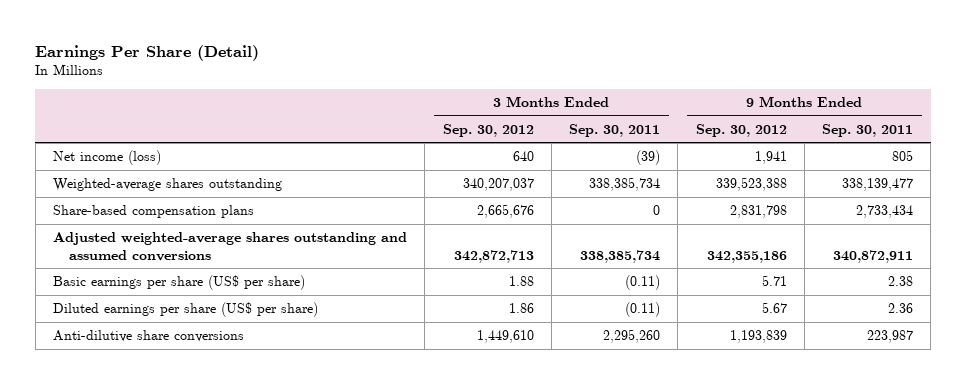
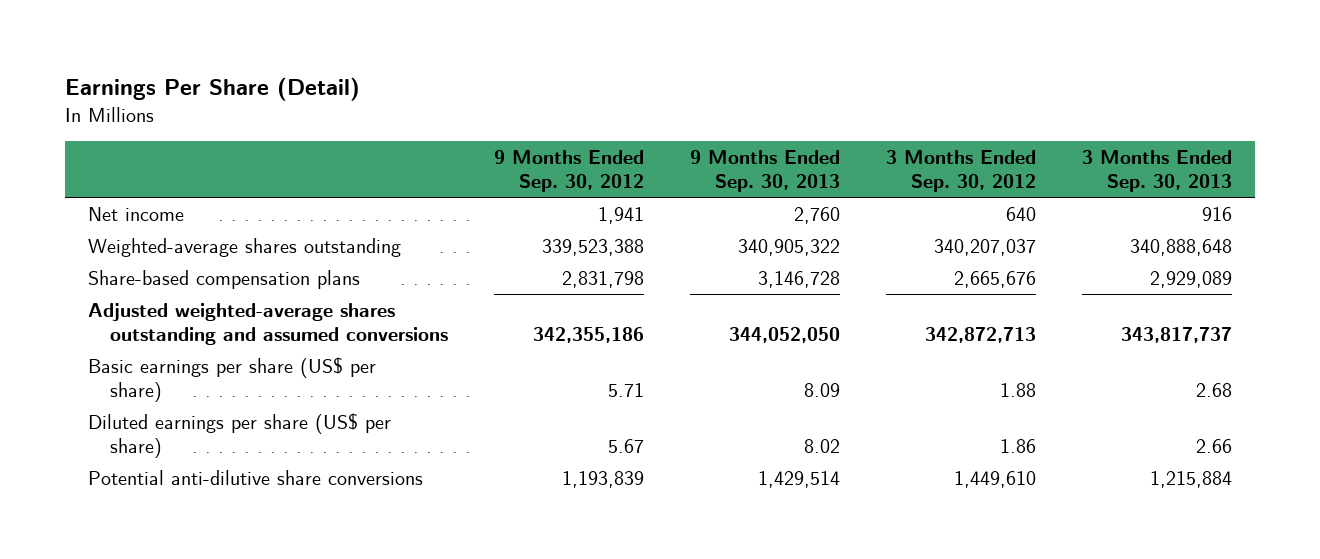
- | 3 Months Ended Sep. 30, 2012 | 3 Months Ended Sep. 30, 2011 | 9 Months Ended Sep. 30, 2012 | 9 Months Ended Sep. 30, 2011
+ | 9 Months Ended Sep. 30, 2012 | 9 Months Ended Sep. 30, 2013 | 3 Months Ended Sep. 30, 2012 | 3 Months Ended Sep. 30, 2013
- Net income (loss) | 640 | (39) | 1,941 | 805
+ Net income | 1,941 | 2,760 | 640 | 916
- Anti-dilutive share conversions | 1,449,610 | 2,295,260 | 1,193,839 | 223,987
+ Potential anti-dilutive share conversions | 1,193,839 | 1,429,514 | 1,449,610 | 1,215,884

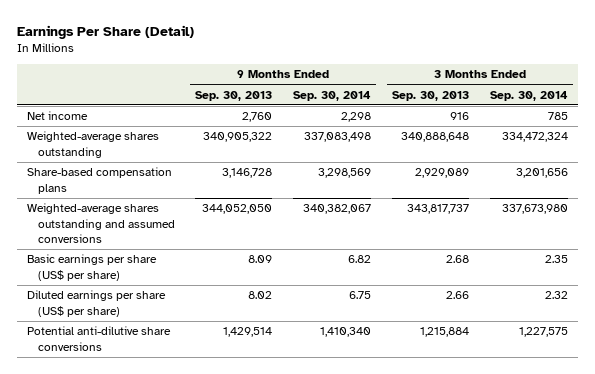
- | 9 Months Ended Sep. 30, 2012 | 9 Months Ended Sep. 30, 2013 | 3 Months Ended Sep. 30, 2012 | 3 Months Ended Sep. 30, 2013
+ | 9 Months Ended Sep. 30, 2013 | 9 Months Ended Sep. 30, 2014 | 3 Months Ended Sep. 30, 2013 | 3 Months Ended Sep. 30, 2014
- Adjusted weighted-average shares outstanding and assumed conversions | 342,355,186 | 344,052,050 | 342,872,713 | 343,817,737
+ Weighted-average shares outstanding and assumed conversions | 344,052,050 | 340,382,067 | 343,817,737 | 337,673,980

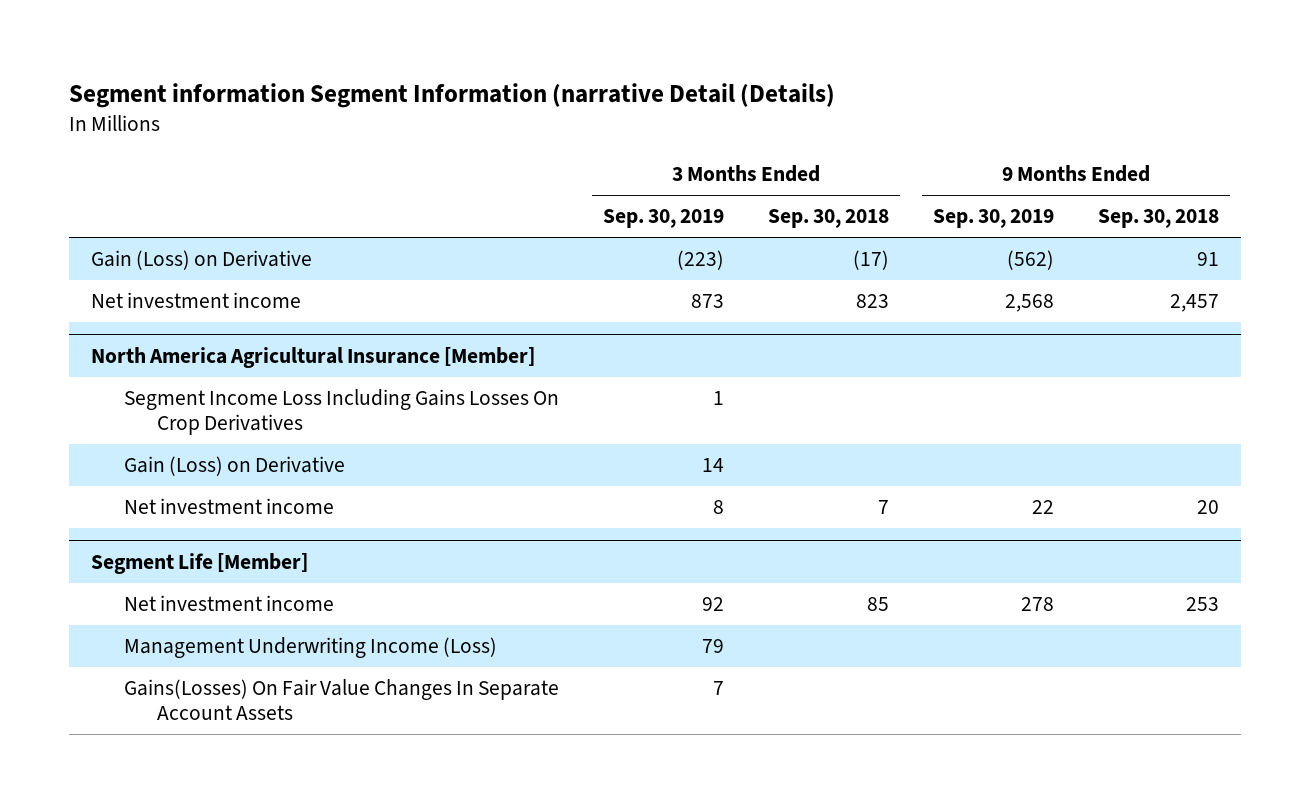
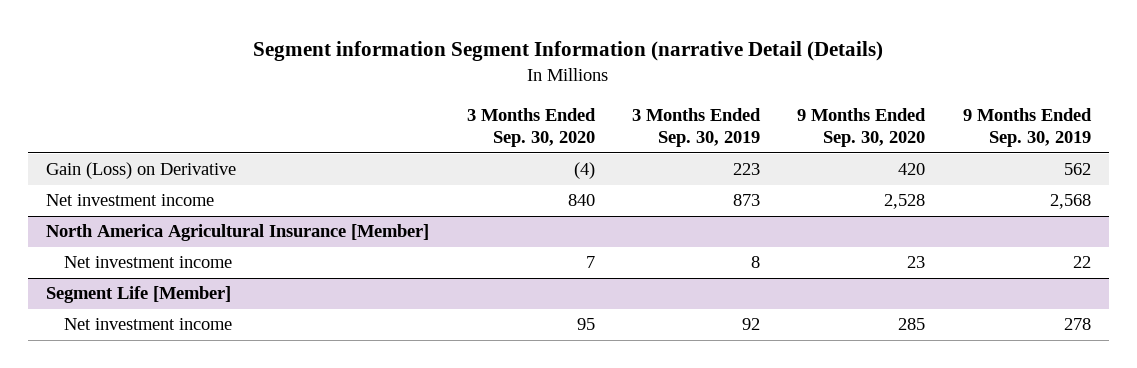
- | 3 Months Ended Sep. 30, 2019 | 3 Months Ended Sep. 30, 2018 | 9 Months Ended Sep. 30, 2019 | 9 Months Ended Sep. 30, 2018
+ | 3 Months Ended Sep. 30, 2020 | 3 Months Ended Sep. 30, 2019 | 9 Months Ended Sep. 30, 2020 | 9 Months Ended Sep. 30, 2019
- Gain (Loss) on Derivative | (223) | (17) | (562) | 91
+ Gain (Loss) on Derivative | (4) | 223 | 420 | 562
@ North America Agricultural Insurance [Member]
- Segment Income Loss Including Gains Losses On Crop Derivatives | 1 | | |
- Gain (Loss) on Derivative | 14 | | |
@ Segment Life [Member]
- Management Underwriting Income (Loss) | 79 | | |
- Gains(Losses) On Fair Value Changes In Separate Account Assets | 7 | | |

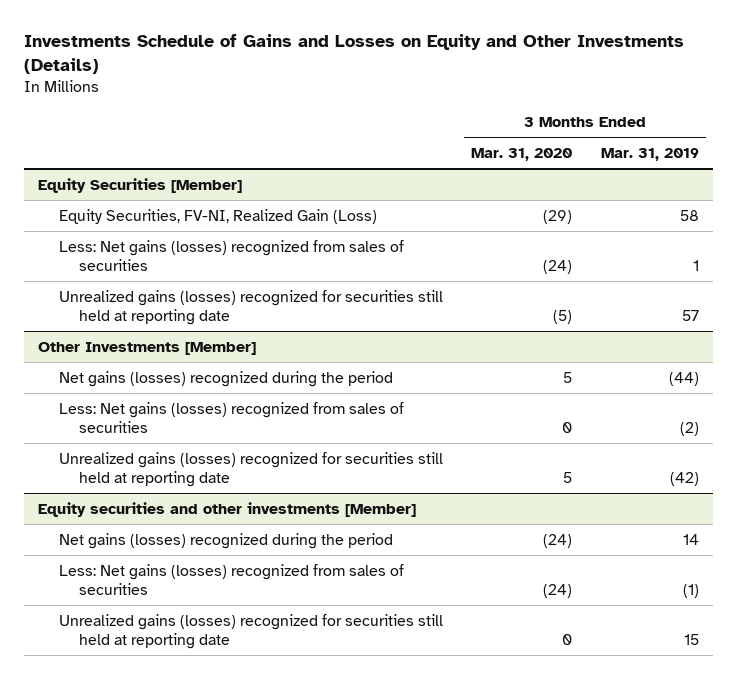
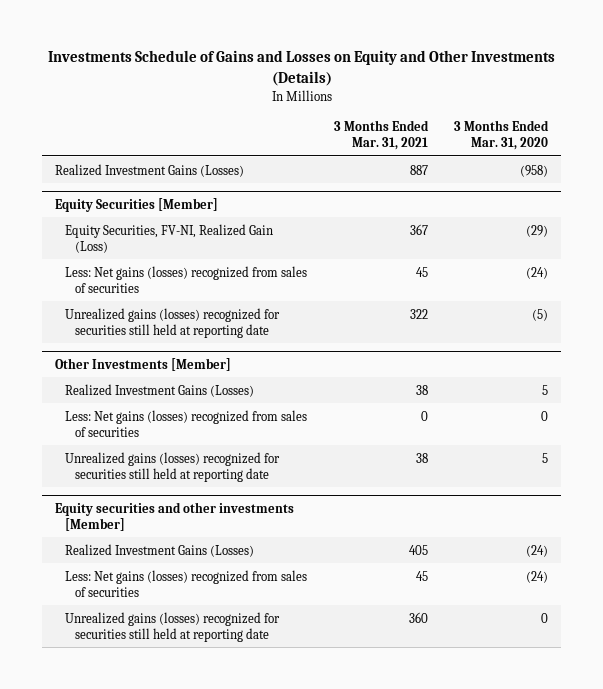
- | 3 Months Ended Mar. 31, 2020 | 3 Months Ended Mar. 31, 2019
+ | 3 Months Ended Mar. 31, 2021 | 3 Months Ended Mar. 31, 2020
+ Realized Investment Gains (Losses) | 887 | (958)
@ Other Investments [Member]
- Net gains (losses) recognized during the period | 5 | (44)
+ Realized Investment Gains (Losses) | 38 | 5
@ Equity securities and other investments [Member]
- Net gains (losses) recognized during the period | (24) | 14
+ Realized Investment Gains (Losses) | 405 | (24)

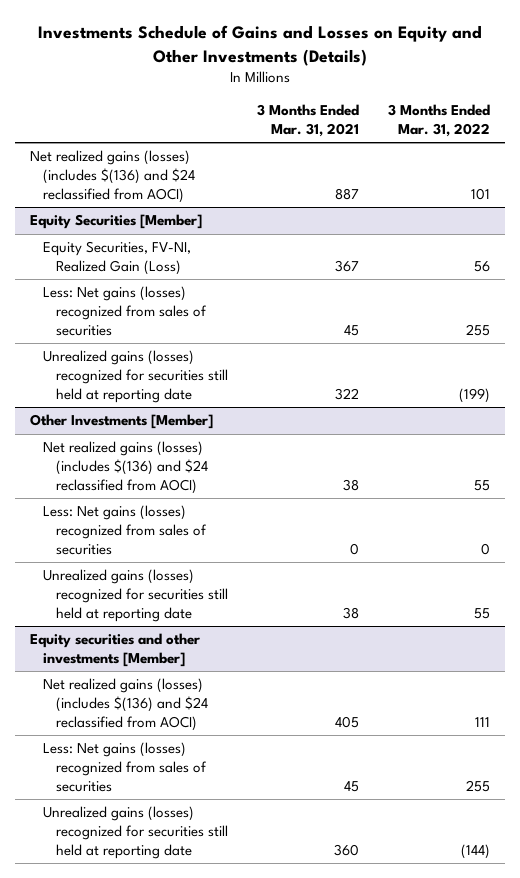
- | 3 Months Ended Mar. 31, 2021 | 3 Months Ended Mar. 31, 2020
+ | 3 Months Ended Mar. 31, 2021 | 3 Months Ended Mar. 31, 2022
- Realized Investment Gains (Losses) | 887 | (958)
+ Net realized gains (losses) (includes $(136) and $24 reclassified from AOCI) | 887 | 101
@ Other Investments [Member]
- Realized Investment Gains (Losses) | 38 | 5
+ Net realized gains (losses) (includes $(136) and $24 reclassified from AOCI) | 38 | 55
@ Equity securities and other investments [Member]
- Realized Investment Gains (Losses) | 405 | (24)
+ Net realized gains (losses) (includes $(136) and $24 reclassified from AOCI) | 405 | 111

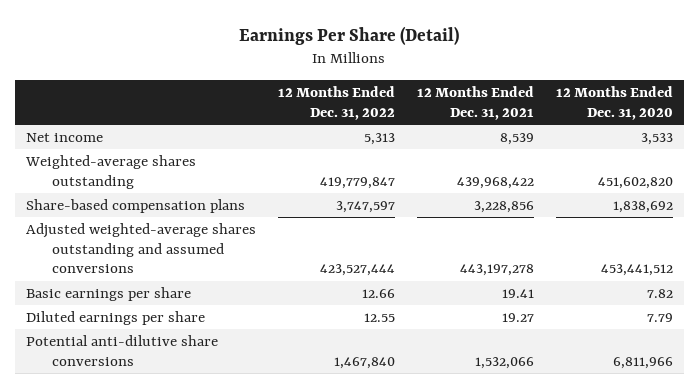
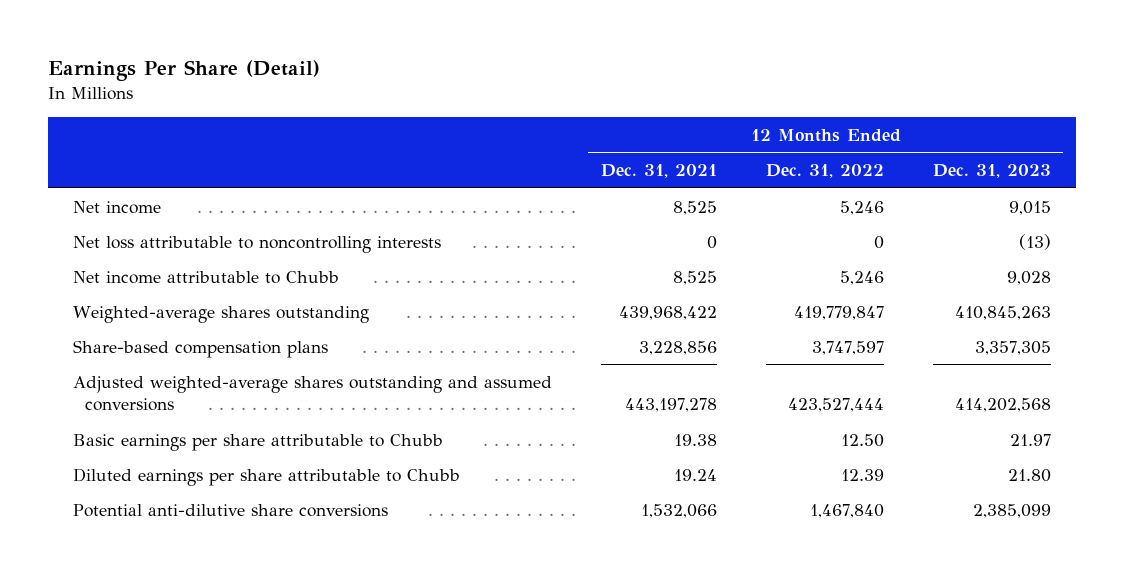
- | 12 Months Ended Dec. 31, 2022 | 12 Months Ended Dec. 31, 2021 | 12 Months Ended Dec. 31, 2020
+ | 12 Months Ended Dec. 31, 2021 | 12 Months Ended Dec. 31, 2022 | 12 Months Ended Dec. 31, 2023
- Net income | 5,313 | 8,539 | 3,533
+ Net income | 8,525 | 5,246 | 9,015
+ Net loss attributable to noncontrolling interests | 0 | 0 | (13)
+ Net income attributable to Chubb | 8,525 | 5,246 | 9,028
- Basic earnings per share | 12.66 | 19.41 | 7.82
- Diluted earnings per share | 12.55 | 19.27 | 7.79
+ Basic earnings per share attributable to Chubb | 19.38 | 12.50 | 21.97
+ Diluted earnings per share attributable to Chubb | 19.24 | 12.39 | 21.80

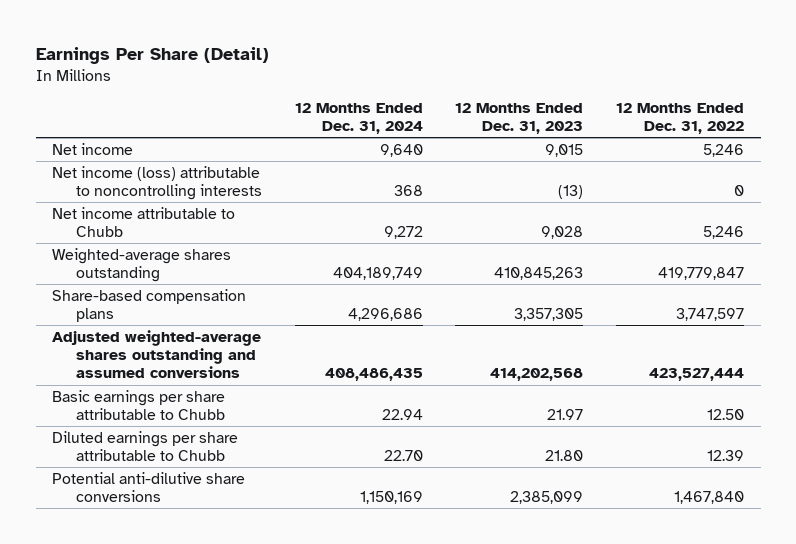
- | 12 Months Ended Dec. 31, 2021 | 12 Months Ended Dec. 31, 2022 | 12 Months Ended Dec. 31, 2023
+ | 12 Months Ended Dec. 31, 2024 | 12 Months Ended Dec. 31, 2023 | 12 Months Ended Dec. 31, 2022
- Net loss attributable to noncontrolling interests | 0 | 0 | (13)
+ Net income (loss) attributable to noncontrolling interests | 368 | (13) | 0

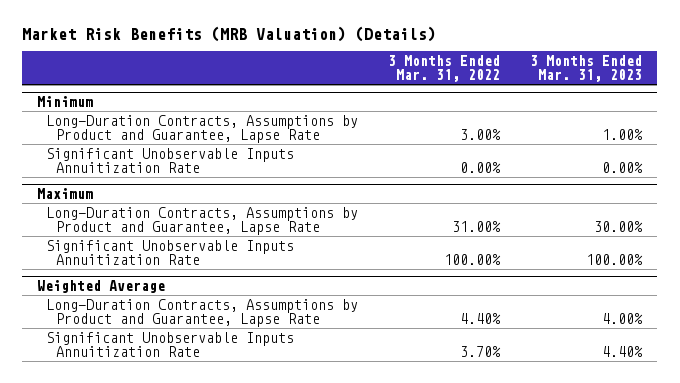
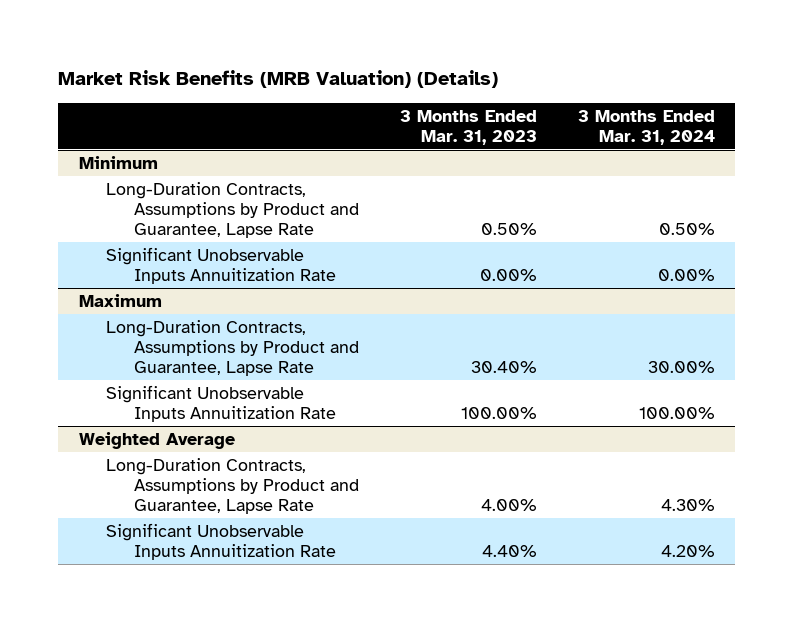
- | 3 Months Ended Mar. 31, 2022 | 3 Months Ended Mar. 31, 2023
+ | 3 Months Ended Mar. 31, 2023 | 3 Months Ended Mar. 31, 2024
@ Minimum
- Long-Duration Contracts, Assumptions by Product and Guarantee, Lapse Rate | 3.00% | 1.00%
+ Long-Duration Contracts, Assumptions by Product and Guarantee, Lapse Rate | 0.50% | 0.50%
@ Maximum
- Long-Duration Contracts, Assumptions by Product and Guarantee, Lapse Rate | 31.00% | 30.00%
+ Long-Duration Contracts, Assumptions by Product and Guarantee, Lapse Rate | 30.40% | 30.00%

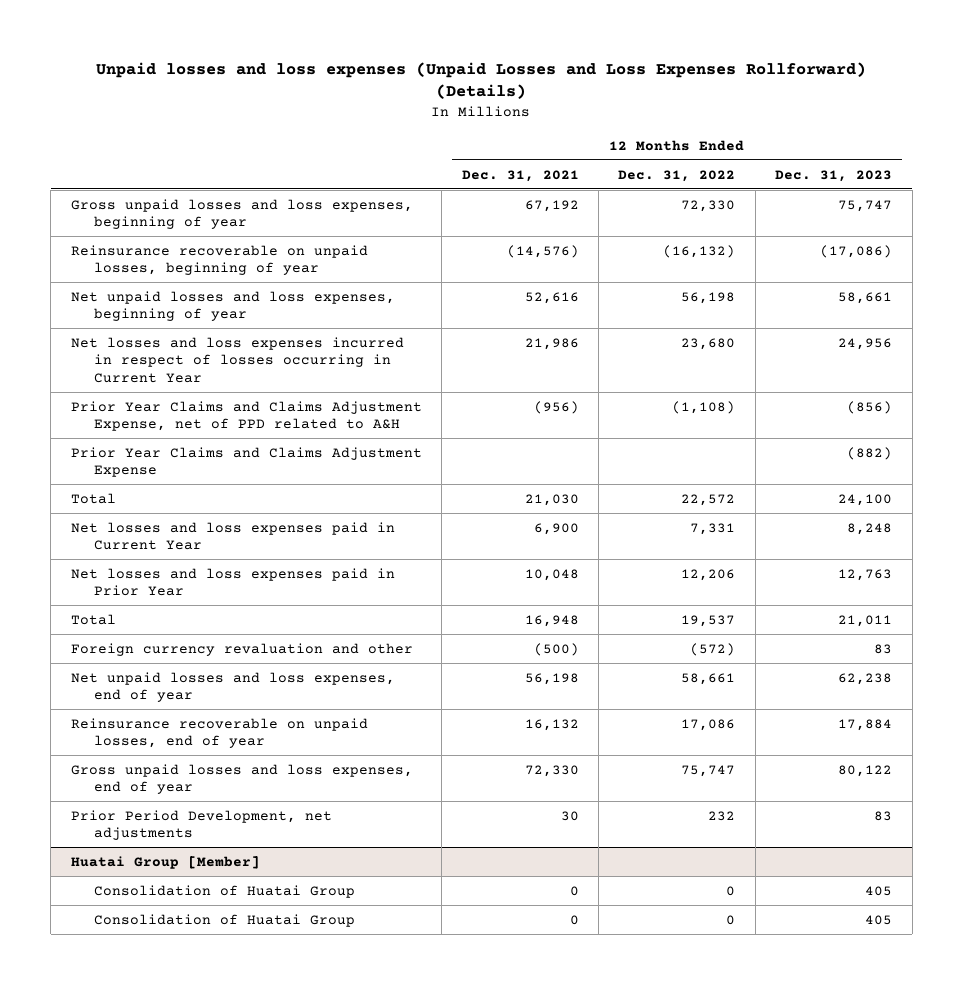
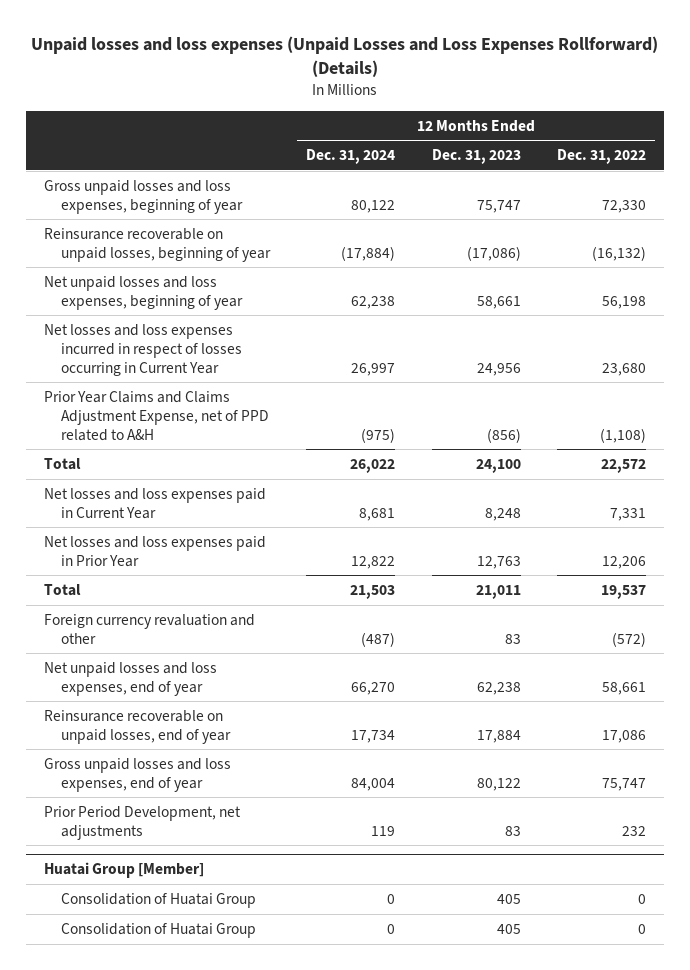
- | 12 Months Ended Dec. 31, 2021 | 12 Months Ended Dec. 31, 2022 | 12 Months Ended Dec. 31, 2023
+ | 12 Months Ended Dec. 31, 2024 | 12 Months Ended Dec. 31, 2023 | 12 Months Ended Dec. 31, 2022
- Prior Year Claims and Claims Adjustment Expense | | | (882)

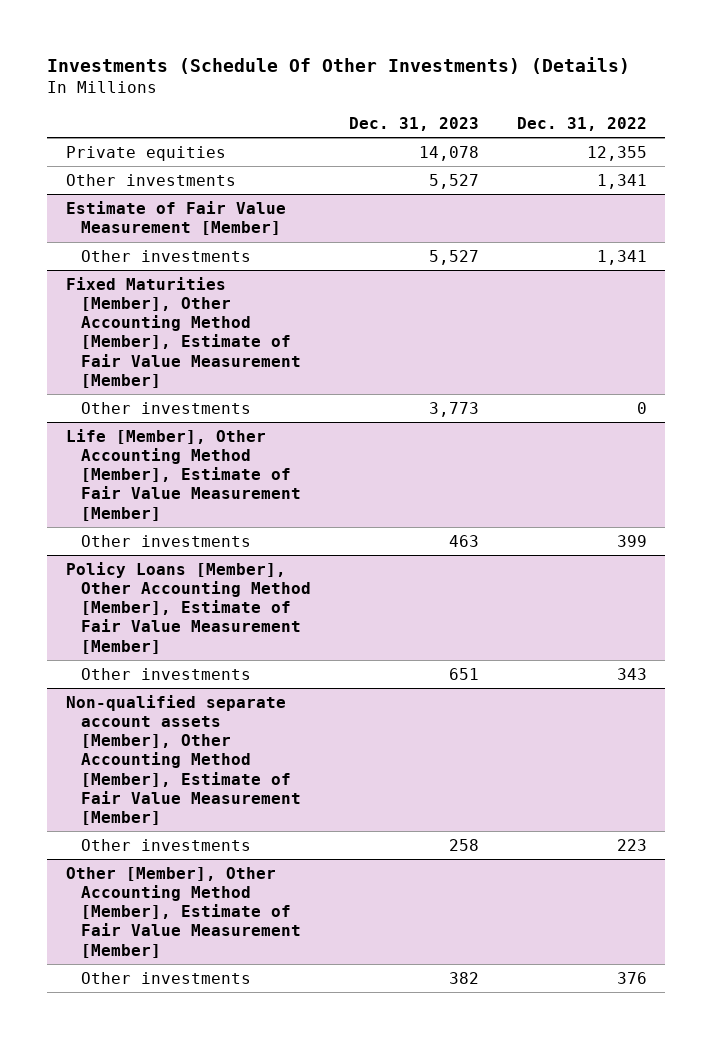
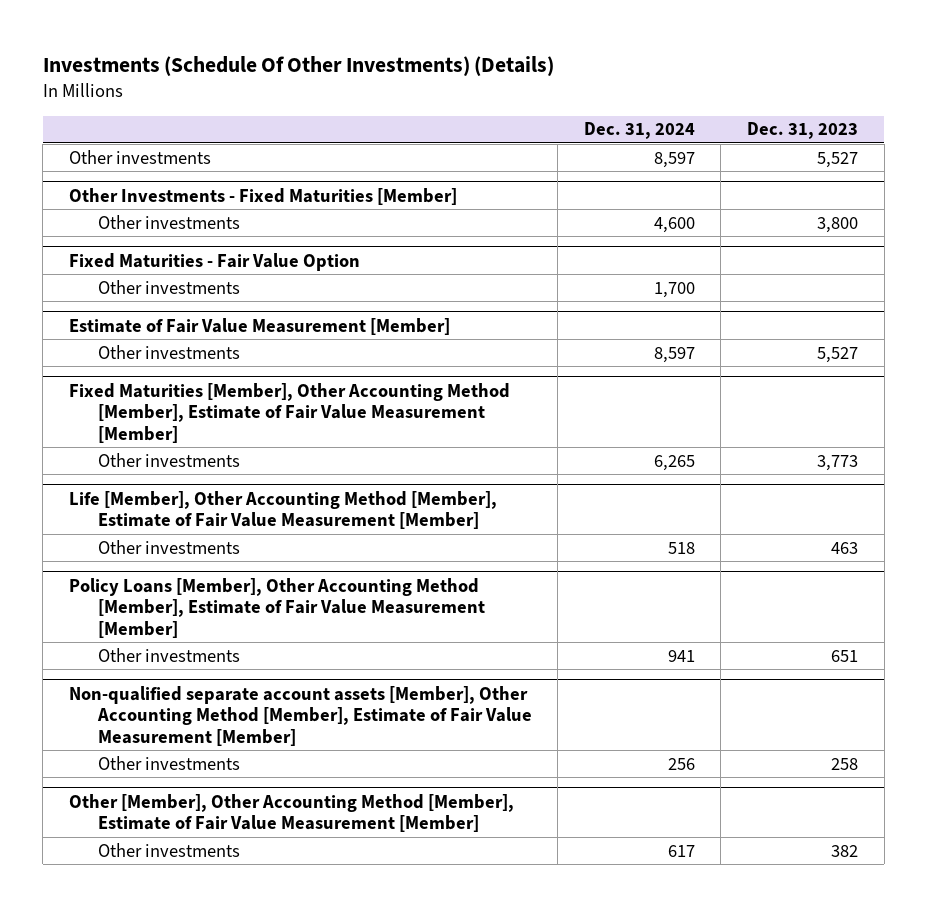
- | Dec. 31, 2023 | Dec. 31, 2022
+ | Dec. 31, 2024 | Dec. 31, 2023
- Private equities | 14,078 | 12,355
+ Other Investments - Fixed Maturities [Member]
+ Other investments | 4,600 | 3,800
+ Fixed Maturities - Fair Value Option
+ Other investments | 1,700 |

